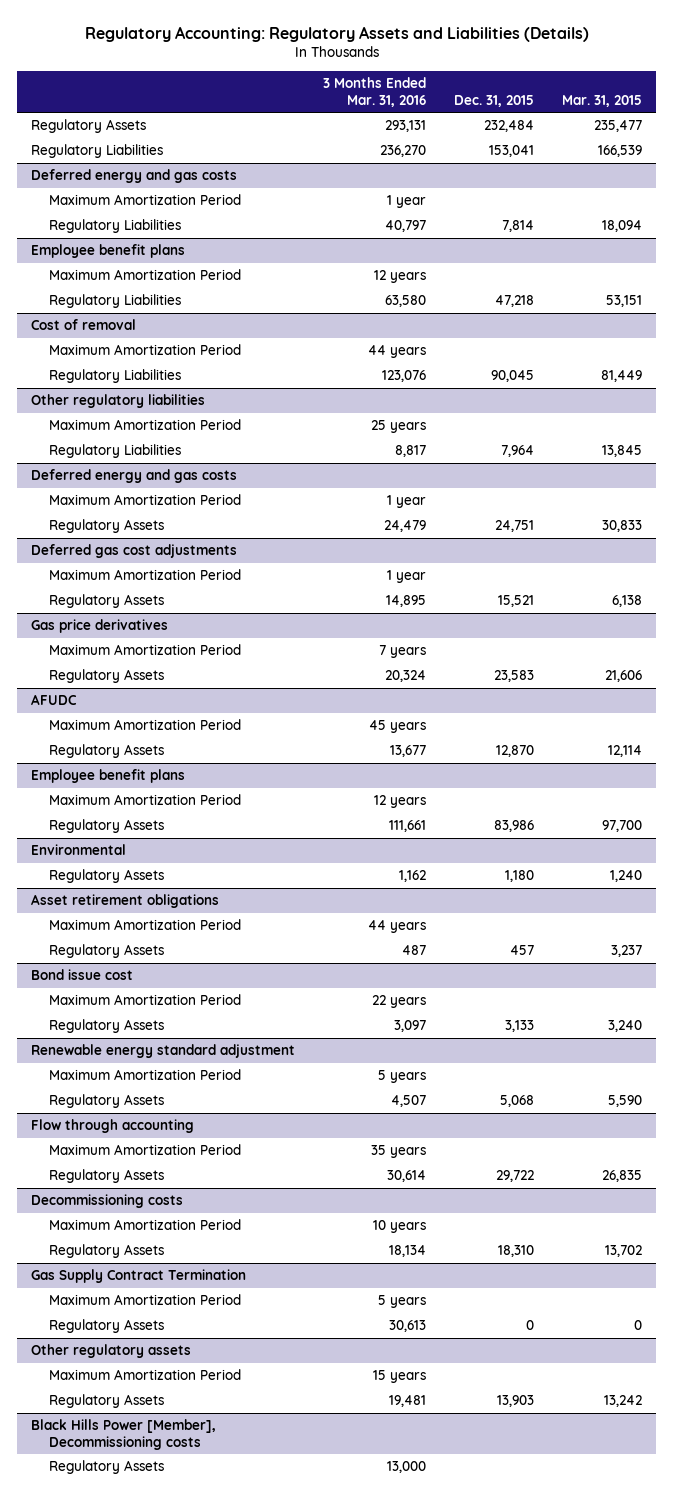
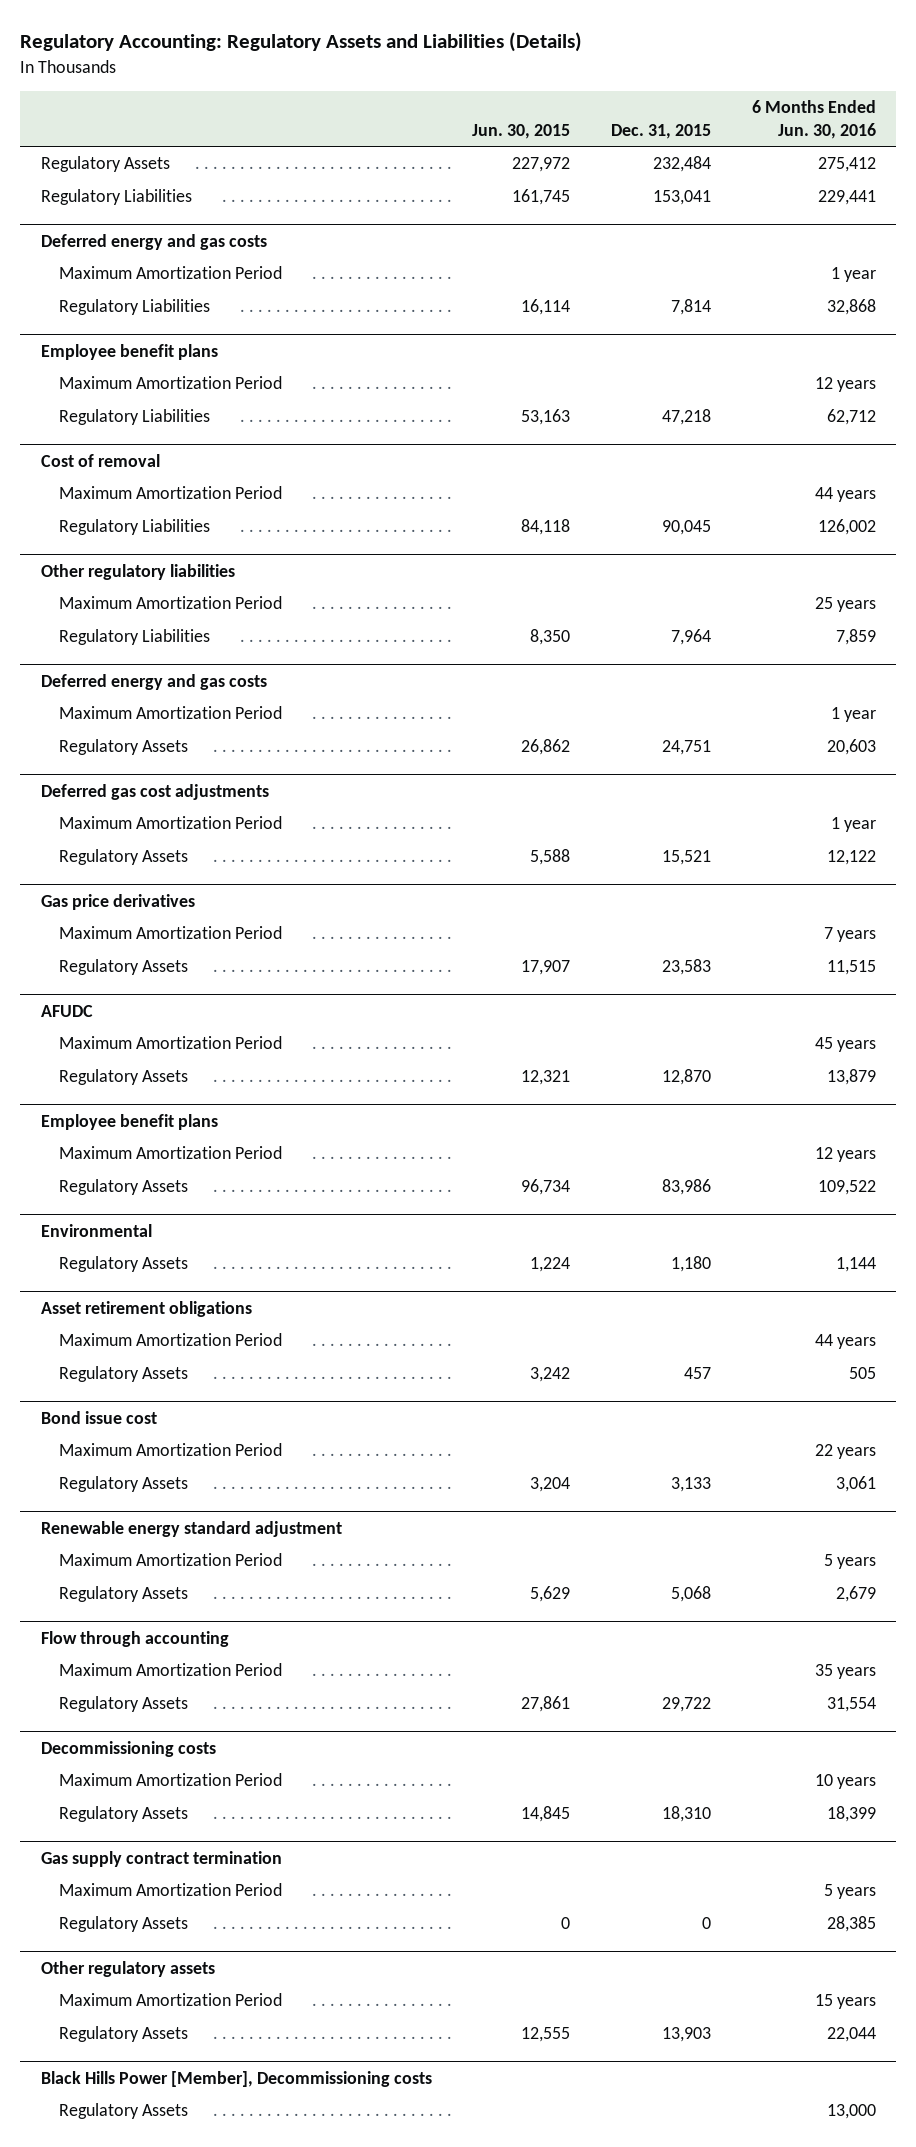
- | 3 Months Ended Mar. 31, 2016 | Dec. 31, 2015 | Mar. 31, 2015
+ | Jun. 30, 2015 | Dec. 31, 2015 | 6 Months Ended Jun. 30, 2016
- Gas Supply Contract Termination
+ Gas supply contract termination

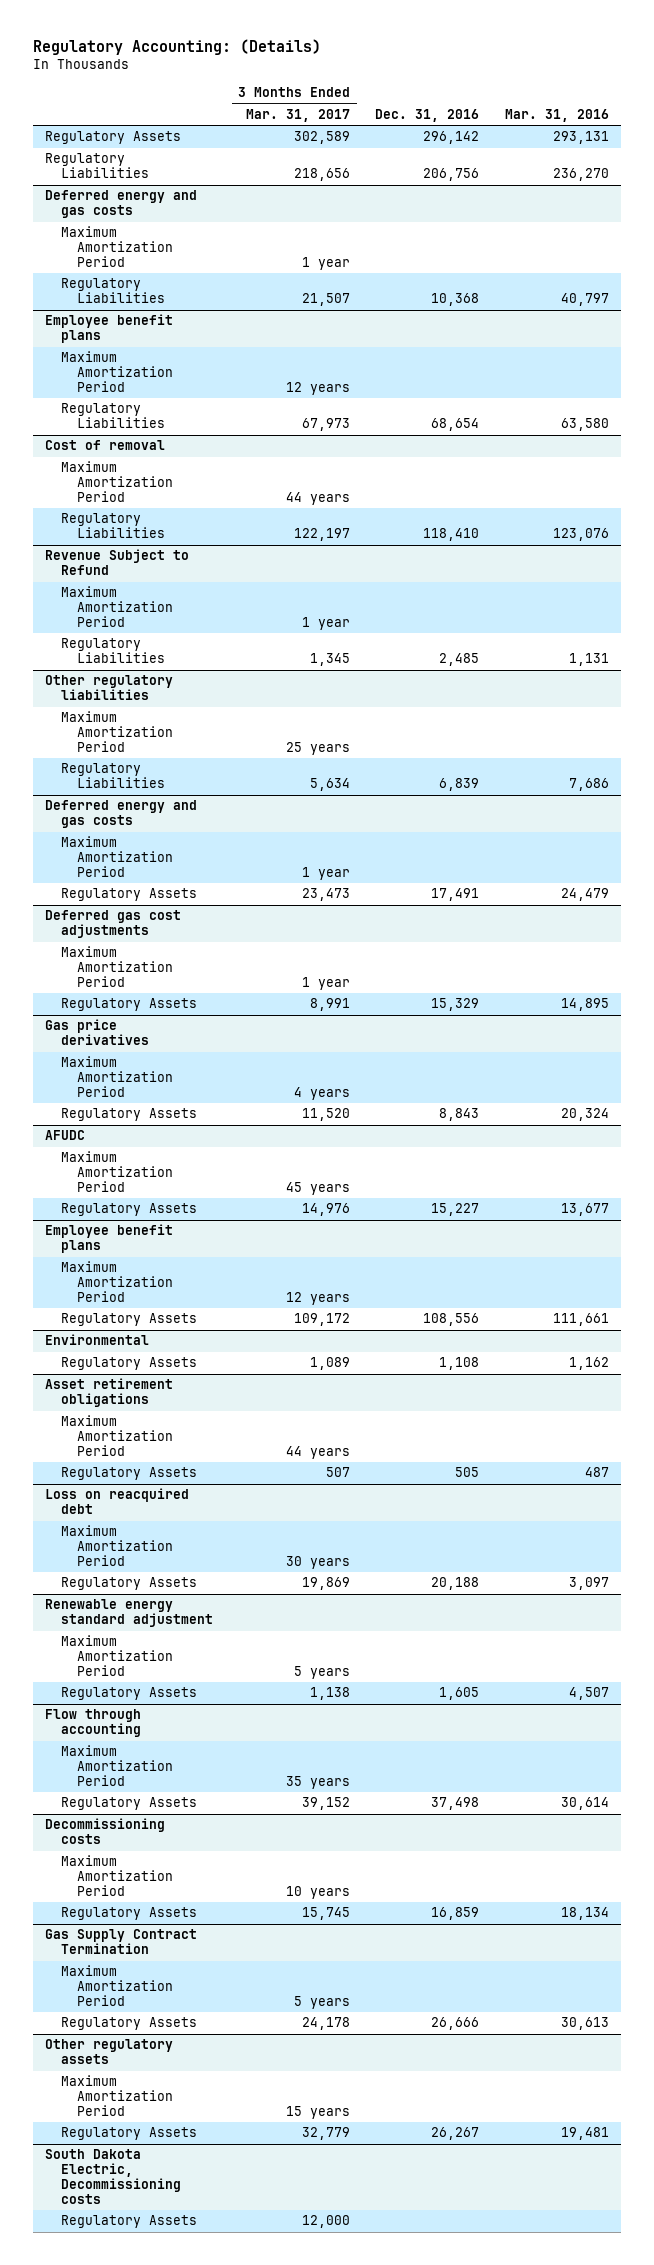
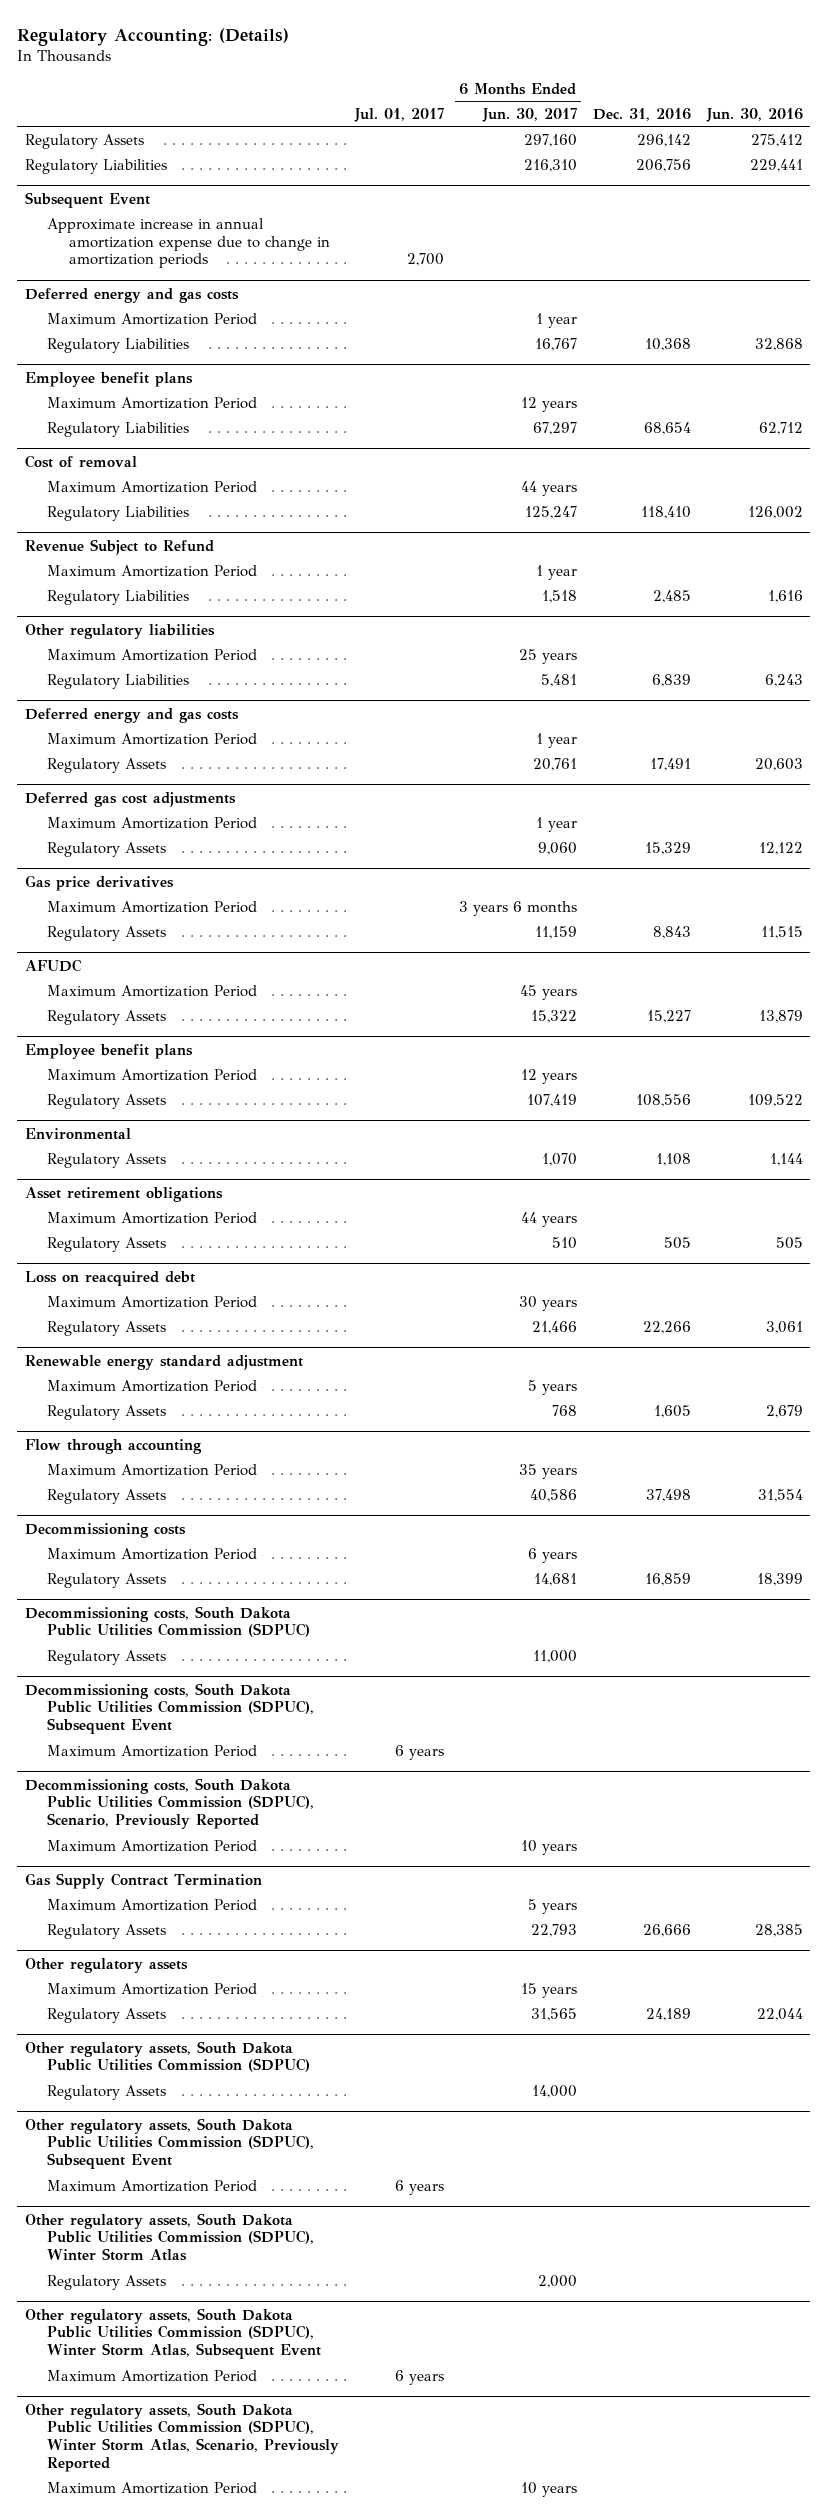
- | 3 Months Ended Mar. 31, 2017 | Dec. 31, 2016 | Mar. 31, 2016
+ | Jul. 01, 2017 | 6 Months Ended Jun. 30, 2017 | Dec. 31, 2016 | Jun. 30, 2016
+ Subsequent Event
+ Approximate increase in annual amortization expense due to change in amortization periods | 2,700 | | |
@ Loss on reacquired debt
- Regulatory Assets | 19,869 | 20,188 | 3,097
+ Regulatory Assets | | 21,466 | 22,266 | 3,061
+ Decommissioning costs, South Dakota Public Utilities Commission (SDPUC)
+ Regulatory Assets | | 11,000 | |
+ Decommissioning costs, South Dakota Public Utilities Commission (SDPUC), Subsequent Event
+ Maximum Amortization Period | 6 years | | |
+ Decommissioning costs, South Dakota Public Utilities Commission (SDPUC), Scenario, Previously Reported
+ Maximum Amortization Period | | 10 years | |
@ Other regulatory assets
- Regulatory Assets | 32,779 | 26,267 | 19,481
- South Dakota Electric, Decommissioning costs
- Regulatory Assets | 12,000 | |
@ Other regulatory assets
+ Regulatory Assets | | 31,565 | 24,189 | 22,044
+ Other regulatory assets, South Dakota Public Utilities Commission (SDPUC)
+ Regulatory Assets | | 14,000 | |
+ Other regulatory assets, South Dakota Public Utilities Commission (SDPUC), Subsequent Event
+ Maximum Amortization Period | 6 years | | |
+ Other regulatory assets, South Dakota Public Utilities Commission (SDPUC), Winter Storm Atlas
+ Regulatory Assets | | 2,000 | |
+ Other regulatory assets, South Dakota Public Utilities Commission (SDPUC), Winter Storm Atlas, Subsequent Event
+ Maximum Amortization Period | 6 years | | |
+ Other regulatory assets, South Dakota Public Utilities Commission (SDPUC), Winter Storm Atlas, Scenario, Previously Reported
+ Maximum Amortization Period | | 10 years | |

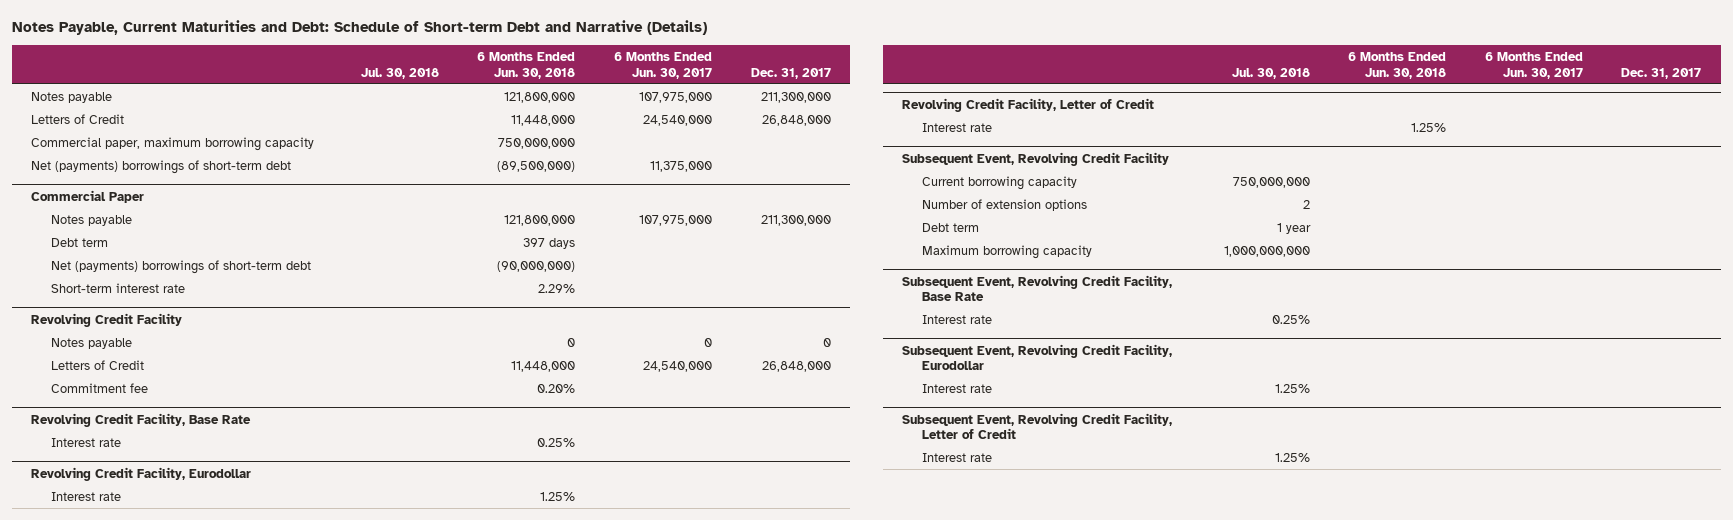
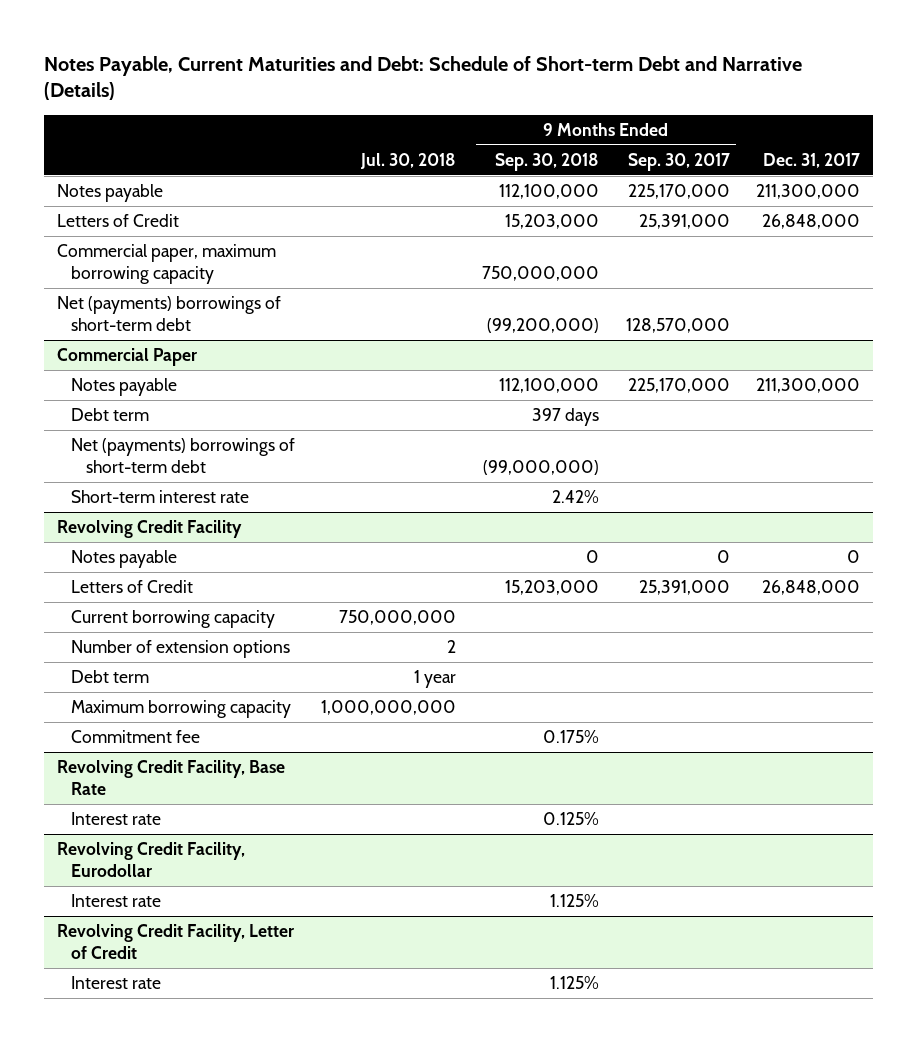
- | Jul. 30, 2018 | 6 Months Ended Jun. 30, 2018 | 6 Months Ended Jun. 30, 2017 | Dec. 31, 2017
+ | Jul. 30, 2018 | 9 Months Ended Sep. 30, 2018 | 9 Months Ended Sep. 30, 2017 | Dec. 31, 2017
@ Revolving Credit Facility
+ Current borrowing capacity | 750,000,000 | | |
+ Number of extension options | 2 | | |
+ Debt term | 1 year | | |
+ Maximum borrowing capacity | 1,000,000,000 | | |
- Subsequent Event, Revolving Credit Facility
- Current borrowing capacity | 750,000,000 | | |
- Number of extension options | 2 | | |
- Debt term | 1 year | | |
- Maximum borrowing capacity | 1,000,000,000 | | |
- Subsequent Event, Revolving Credit Facility, Base Rate
- Interest rate | 0.25% | | |
- Subsequent Event, Revolving Credit Facility, Eurodollar
- Interest rate | 1.25% | | |
- Subsequent Event, Revolving Credit Facility, Letter of Credit
- Interest rate | 1.25% | | |

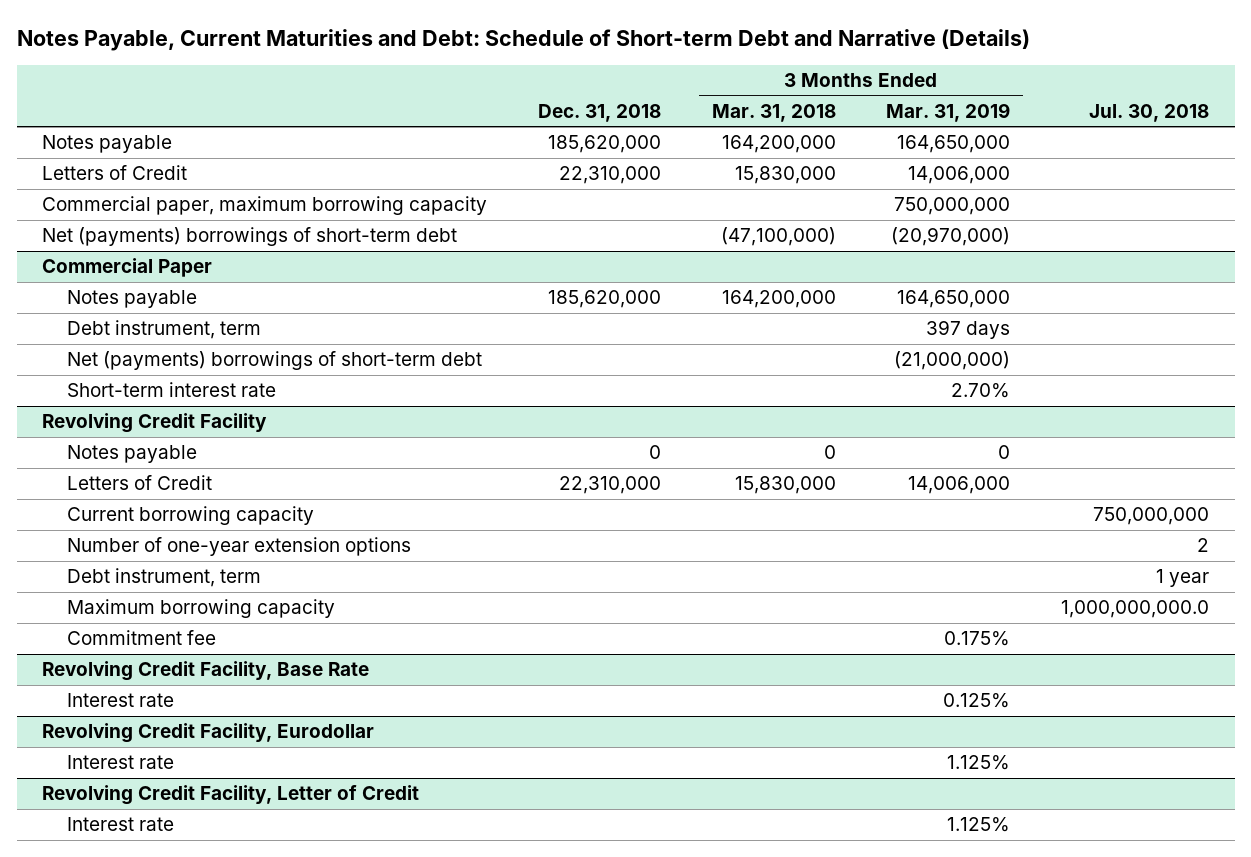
- | Jul. 30, 2018 | 9 Months Ended Sep. 30, 2018 | 9 Months Ended Sep. 30, 2017 | Dec. 31, 2017
+ | Dec. 31, 2018 | 3 Months Ended Mar. 31, 2018 | 3 Months Ended Mar. 31, 2019 | Jul. 30, 2018
@ Commercial Paper
- Debt term | | 397 days | |
+ Debt instrument, term | | | 397 days |
@ Revolving Credit Facility
- Number of extension options | 2 | | |
- Debt term | 1 year | | |
- Maximum borrowing capacity | 1,000,000,000 | | |
+ Number of one-year extension options | | | | 2
+ Debt instrument, term | | | | 1 year
+ Maximum borrowing capacity | | | | 1,000,000,000.0

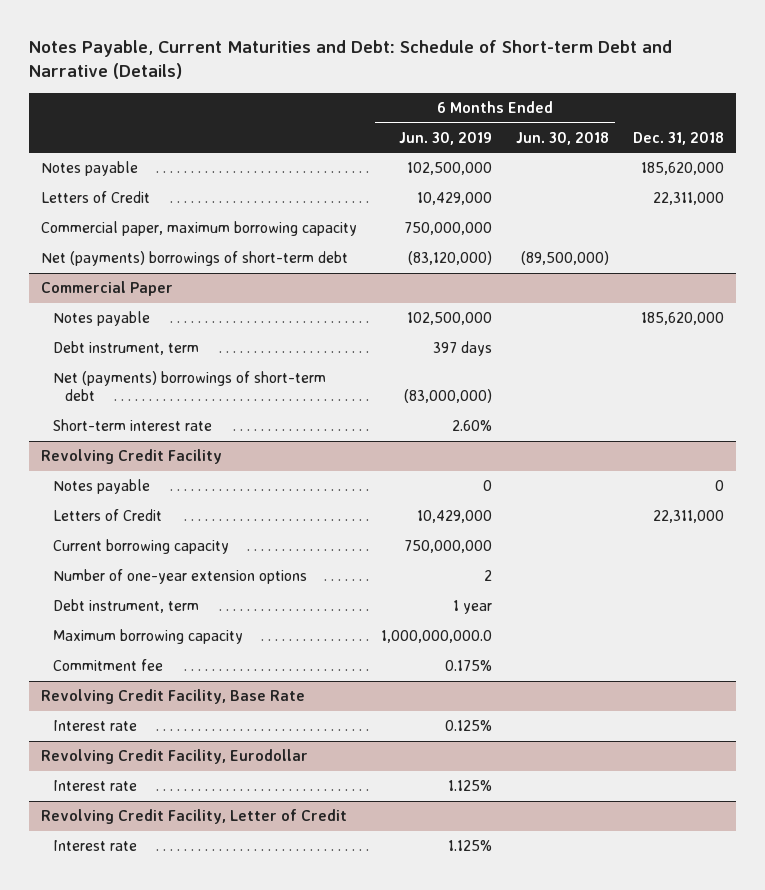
- | Dec. 31, 2018 | 3 Months Ended Mar. 31, 2018 | 3 Months Ended Mar. 31, 2019 | Jul. 30, 2018
+ | 6 Months Ended Jun. 30, 2019 | 6 Months Ended Jun. 30, 2018 | Dec. 31, 2018
- Letters of Credit | 22,310,000 | 15,830,000 | 14,006,000 |
+ Letters of Credit | 10,429,000 | | 22,311,000
@ Revolving Credit Facility
- Letters of Credit | 22,310,000 | 15,830,000 | 14,006,000 |
+ Letters of Credit | 10,429,000 | | 22,311,000

